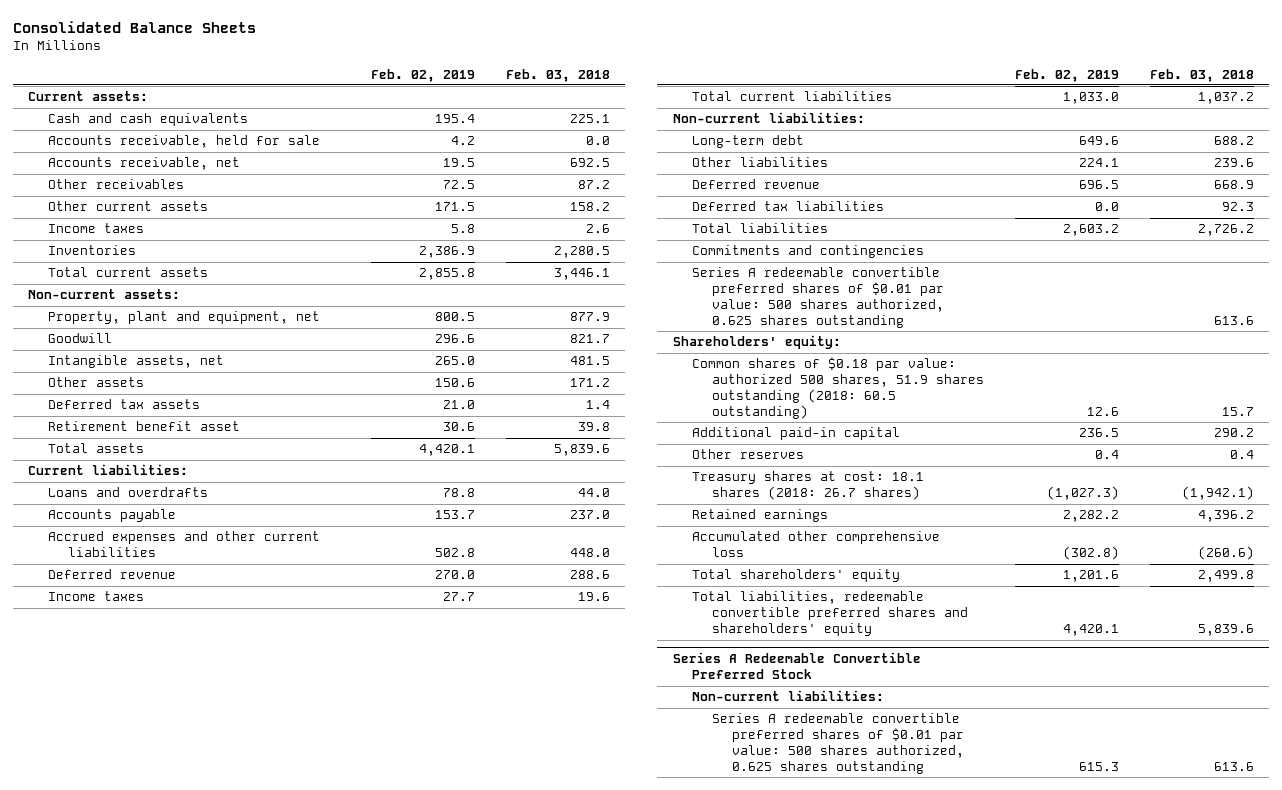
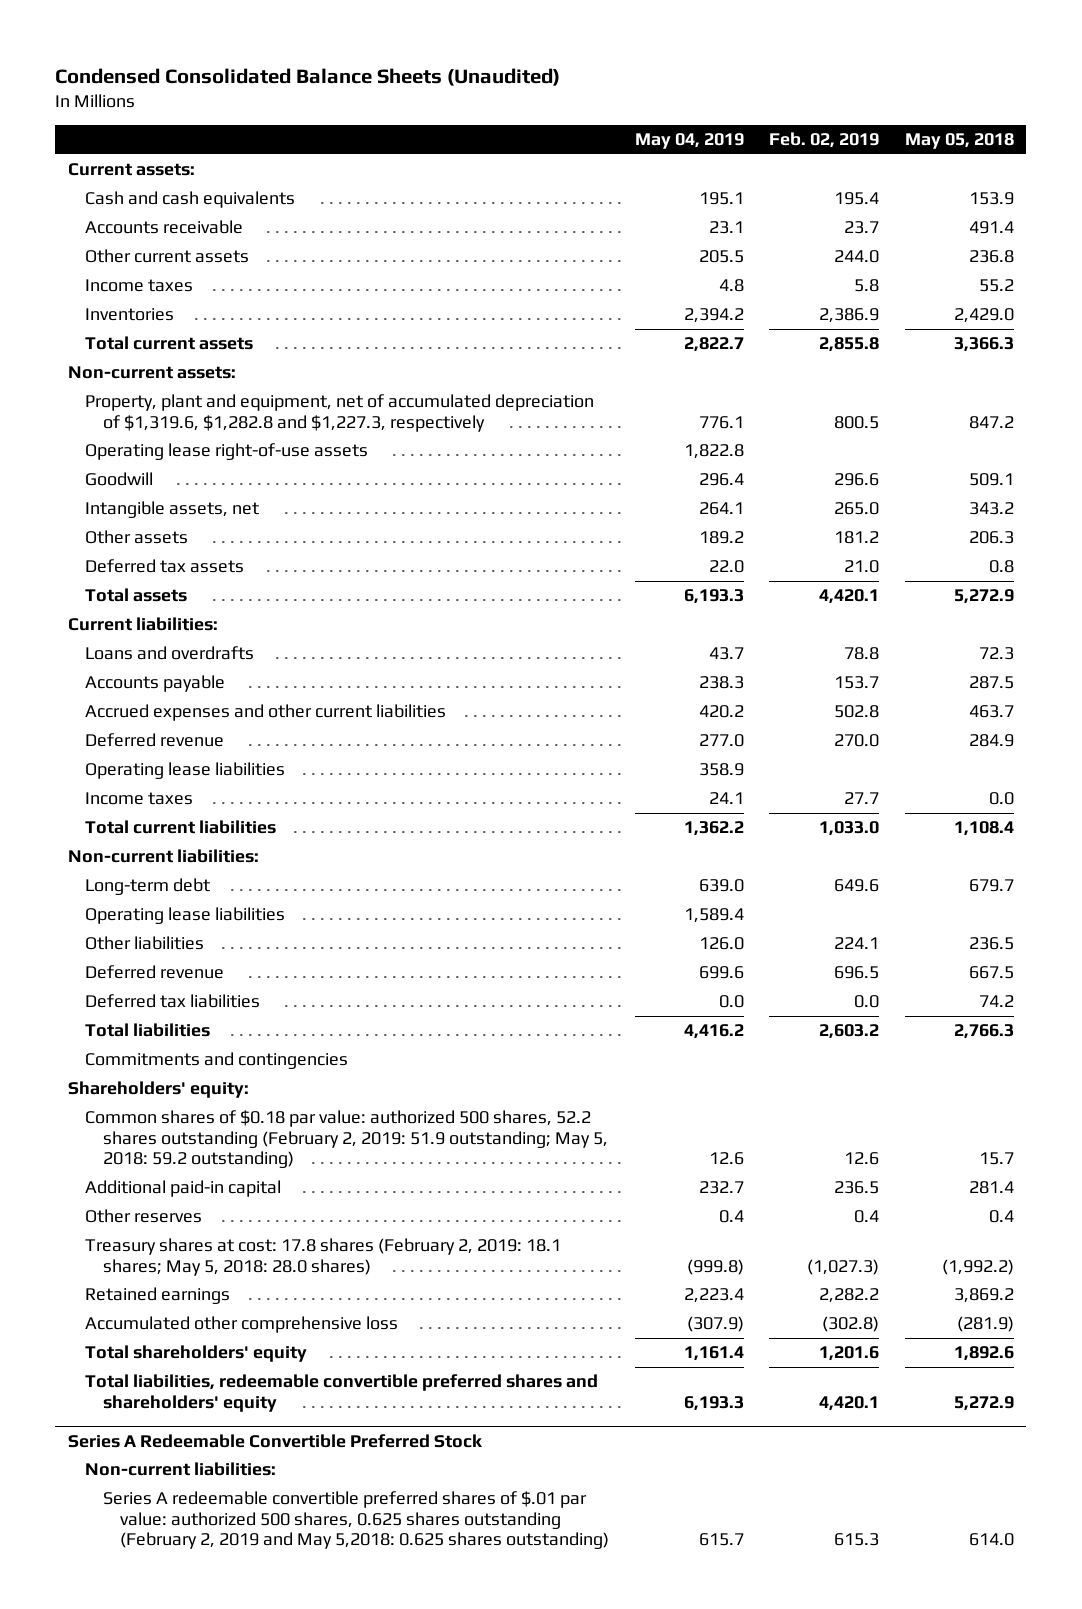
- Consolidated Balance Sheets
+ Condensed Consolidated Balance Sheets (Unaudited)
- | Feb. 02, 2019 | Feb. 03, 2018
+ | May 04, 2019 | Feb. 02, 2019 | May 05, 2018
- Accounts receivable, held for sale | 4.2 | 0.0
- Accounts receivable, net | 19.5 | 692.5
- Other receivables | 72.5 | 87.2
- Other current assets | 171.5 | 158.2
+ Accounts receivable | 23.1 | 23.7 | 491.4
+ Other current assets | 205.5 | 244.0 | 236.8
- Property, plant and equipment, net | 800.5 | 877.9
+ Property, plant and equipment, net of accumulated depreciation of $1,319.6, $1,282.8 and $1,227.3, respectively | 776.1 | 800.5 | 847.2
+ Operating lease right-of-use assets | 1,822.8 | |
- Other assets | 150.6 | 171.2
+ Other assets | 189.2 | 181.2 | 206.3
- Retirement benefit asset | 30.6 | 39.8
+ Operating lease liabilities | 358.9 | |
+ Operating lease liabilities | 1,589.4 | |
- Series A redeemable convertible preferred shares of $0.01 par value: 500 shares authorized, 0.625 shares outstanding | | 613.6
- Common shares of $0.18 par value: authorized 500 shares, 51.9 shares outstanding (2018: 60.5 outstanding) | 12.6 | 15.7
+ Common shares of $0.18 par value: authorized 500 shares, 52.2 shares outstanding (February 2, 2019: 51.9 outstanding; May 5, 2018: 59.2 outstanding) | 12.6 | 12.6 | 15.7
- Treasury shares at cost: 18.1 shares (2018: 26.7 shares) | (1,027.3) | (1,942.1)
+ Treasury shares at cost: 17.8 shares (February 2, 2019: 18.1 shares; May 5, 2018: 28.0 shares) | (999.8) | (1,027.3) | (1,992.2)
@ Series A Redeemable Convertible Preferred Stock
- Series A redeemable convertible preferred shares of $0.01 par value: 500 shares authorized, 0.625 shares outstanding | 615.3 | 613.6
+ Series A redeemable convertible preferred shares of $.01 par value: authorized 500 shares, 0.625 shares outstanding (February 2, 2019 and May 5,2018: 0.625 shares outstanding) | 615.7 | 615.3 | 614.0

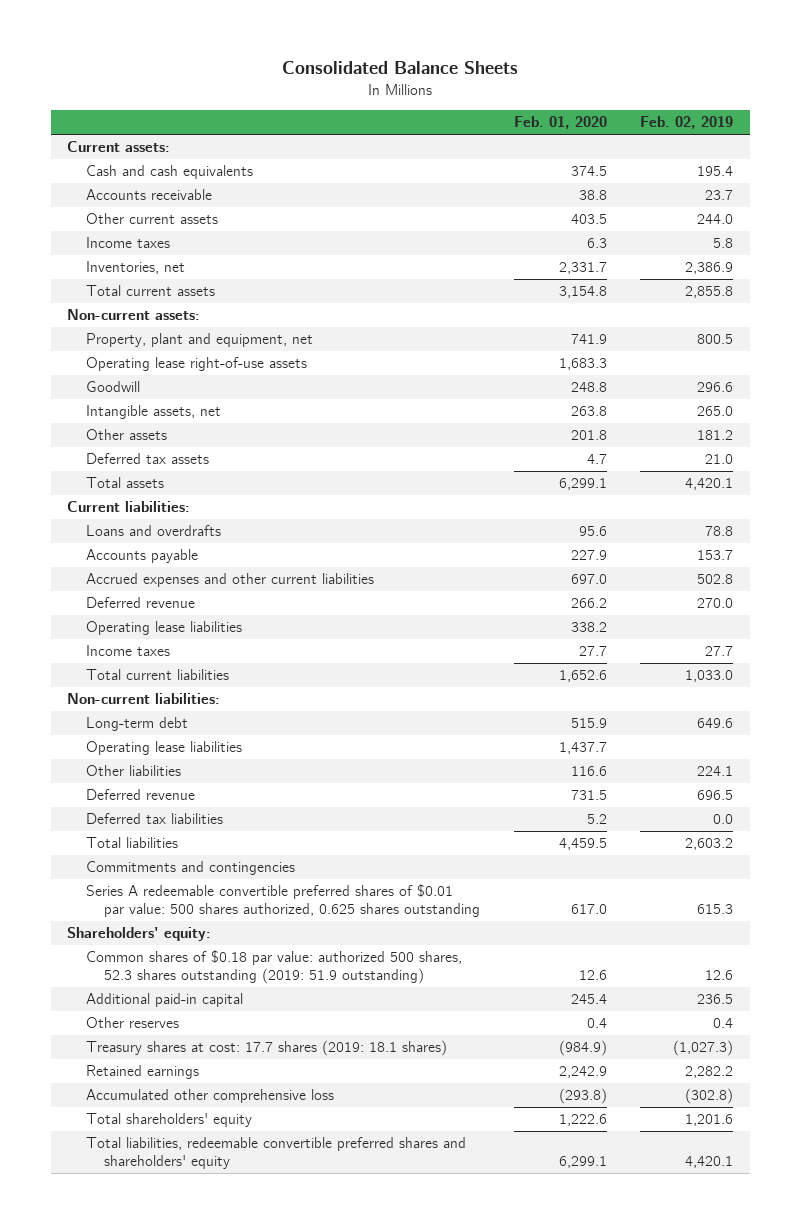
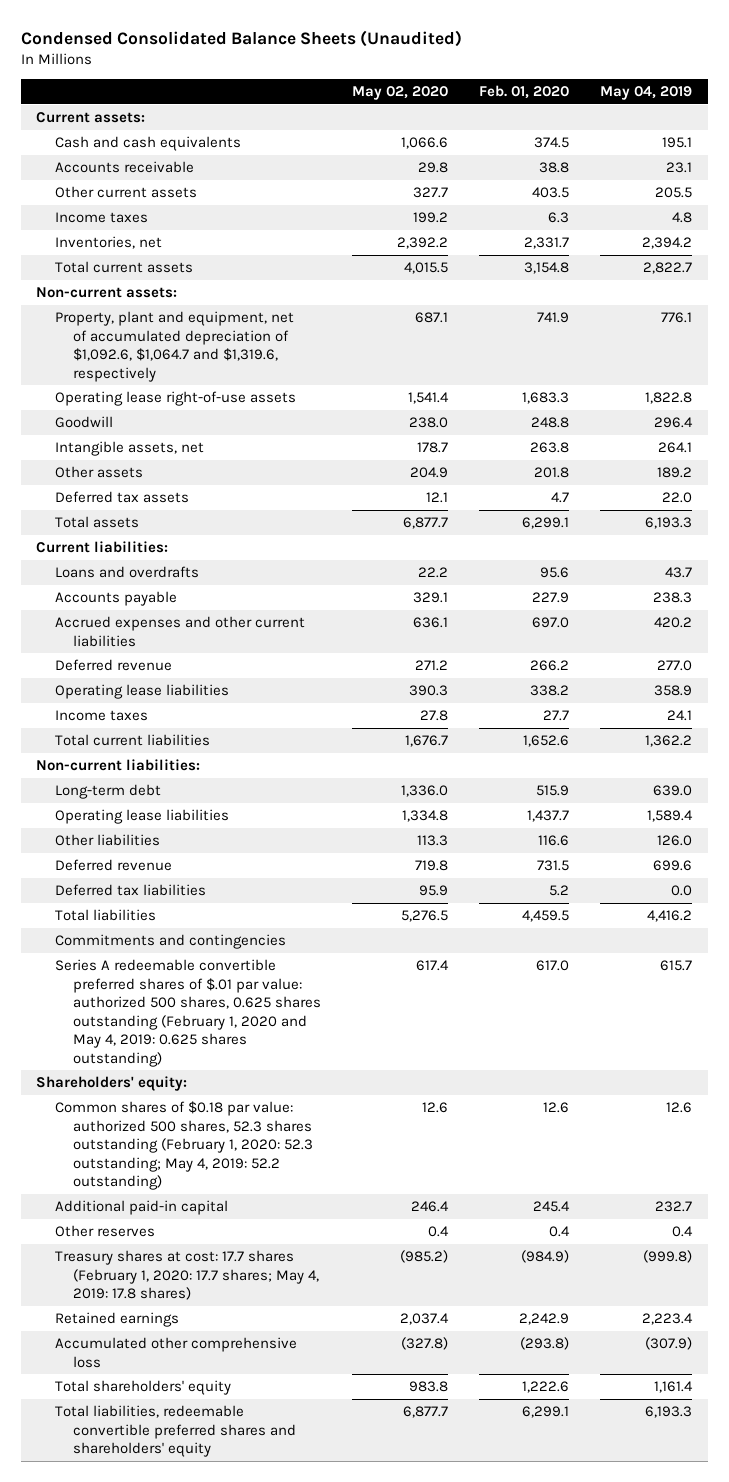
- Consolidated Balance Sheets
+ Condensed Consolidated Balance Sheets (Unaudited)
- | Feb. 01, 2020 | Feb. 02, 2019
+ | May 02, 2020 | Feb. 01, 2020 | May 04, 2019
- Property, plant and equipment, net | 741.9 | 800.5
+ Property, plant and equipment, net of accumulated depreciation of $1,092.6, $1,064.7 and $1,319.6, respectively | 687.1 | 741.9 | 776.1
- Series A redeemable convertible preferred shares of $0.01 par value: 500 shares authorized, 0.625 shares outstanding | 617.0 | 615.3
+ Series A redeemable convertible preferred shares of $.01 par value: authorized 500 shares, 0.625 shares outstanding (February 1, 2020 and May 4, 2019: 0.625 shares outstanding) | 617.4 | 617.0 | 615.7
- Common shares of $0.18 par value: authorized 500 shares, 52.3 shares outstanding (2019: 51.9 outstanding) | 12.6 | 12.6
+ Common shares of $0.18 par value: authorized 500 shares, 52.3 shares outstanding (February 1, 2020: 52.3 outstanding; May 4, 2019: 52.2 outstanding) | 12.6 | 12.6 | 12.6
- Treasury shares at cost: 17.7 shares (2019: 18.1 shares) | (984.9) | (1,027.3)
+ Treasury shares at cost: 17.7 shares (February 1, 2020: 17.7 shares; May 4, 2019: 17.8 shares) | (985.2) | (984.9) | (999.8)

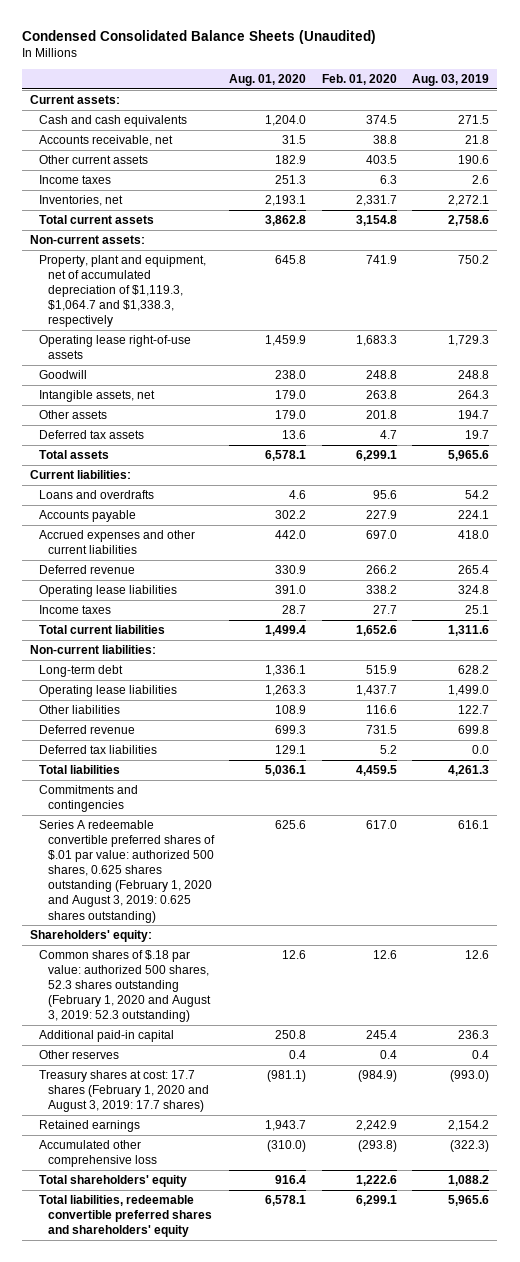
- | May 02, 2020 | Feb. 01, 2020 | May 04, 2019
+ | Aug. 01, 2020 | Feb. 01, 2020 | Aug. 03, 2019
- Accounts receivable | 29.8 | 38.8 | 23.1
+ Accounts receivable, net | 31.5 | 38.8 | 21.8
- Property, plant and equipment, net of accumulated depreciation of $1,092.6, $1,064.7 and $1,319.6, respectively | 687.1 | 741.9 | 776.1
+ Property, plant and equipment, net of accumulated depreciation of $1,119.3, $1,064.7 and $1,338.3, respectively | 645.8 | 741.9 | 750.2
- Series A redeemable convertible preferred shares of $.01 par value: authorized 500 shares, 0.625 shares outstanding (February 1, 2020 and May 4, 2019: 0.625 shares outstanding) | 617.4 | 617.0 | 615.7
+ Series A redeemable convertible preferred shares of $.01 par value: authorized 500 shares, 0.625 shares outstanding (February 1, 2020 and August 3, 2019: 0.625 shares outstanding) | 625.6 | 617.0 | 616.1
- Common shares of $0.18 par value: authorized 500 shares, 52.3 shares outstanding (February 1, 2020: 52.3 outstanding; May 4, 2019: 52.2 outstanding) | 12.6 | 12.6 | 12.6
+ Common shares of $.18 par value: authorized 500 shares, 52.3 shares outstanding (February 1, 2020 and August 3, 2019: 52.3 outstanding) | 12.6 | 12.6 | 12.6
- Treasury shares at cost: 17.7 shares (February 1, 2020: 17.7 shares; May 4, 2019: 17.8 shares) | (985.2) | (984.9) | (999.8)
+ Treasury shares at cost: 17.7 shares (February 1, 2020 and August 3, 2019: 17.7 shares) | (981.1) | (984.9) | (993.0)

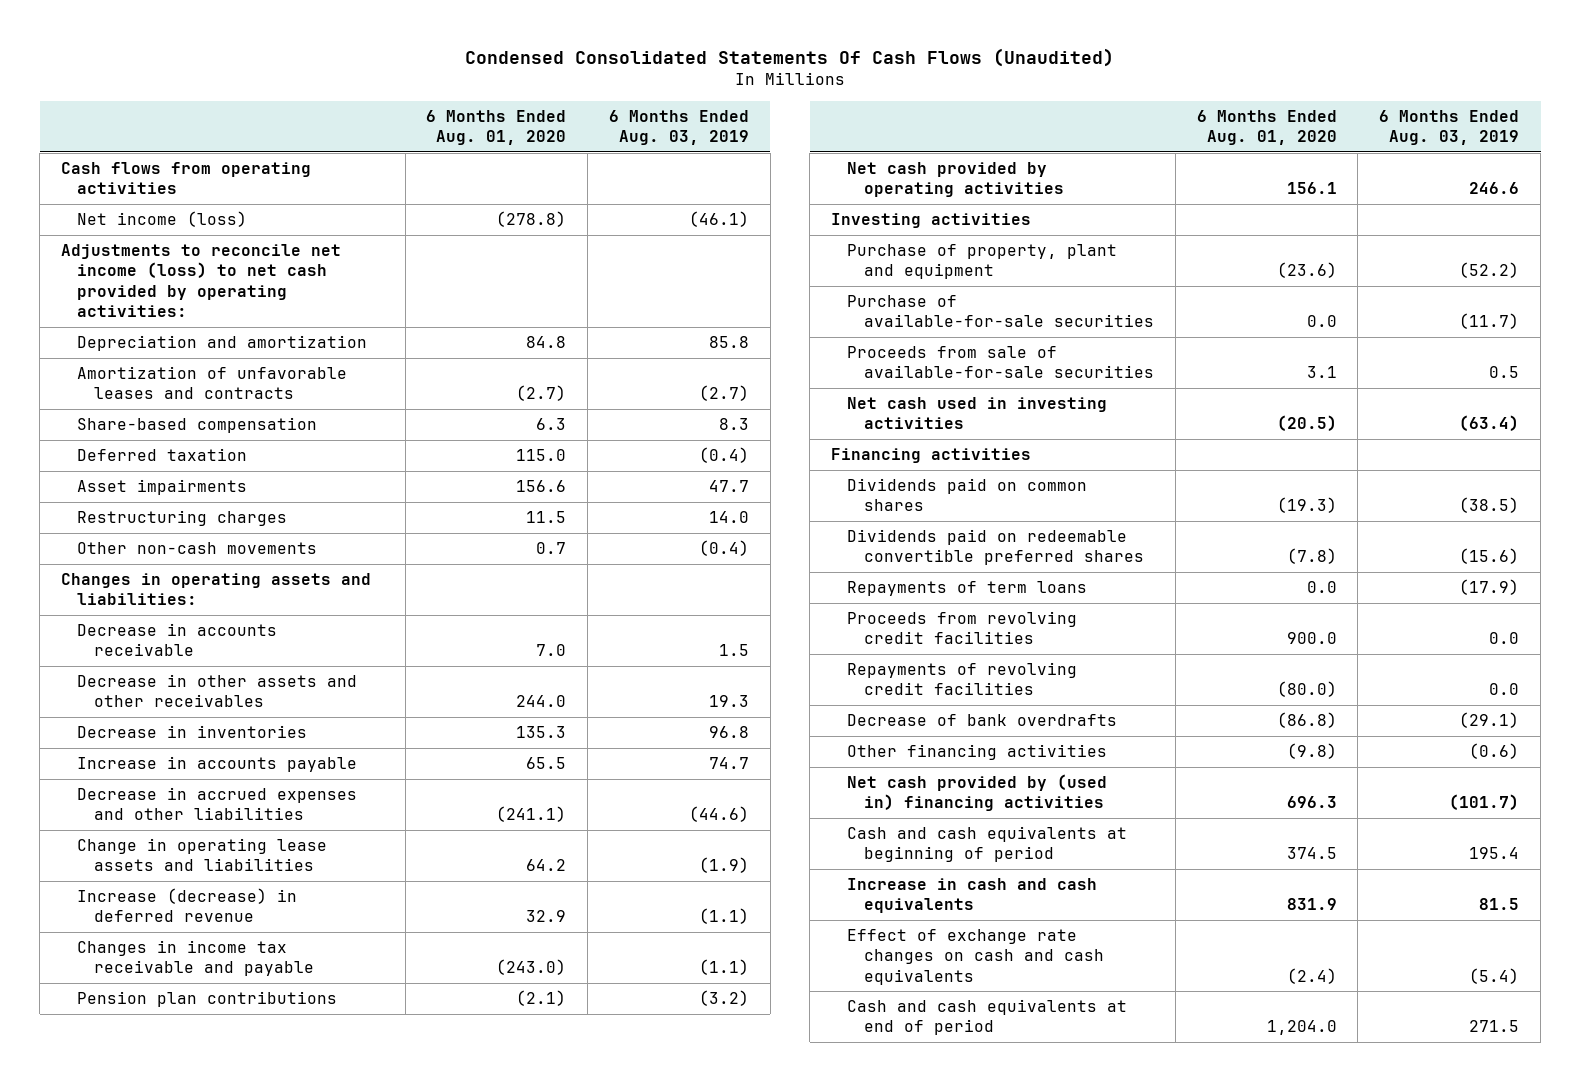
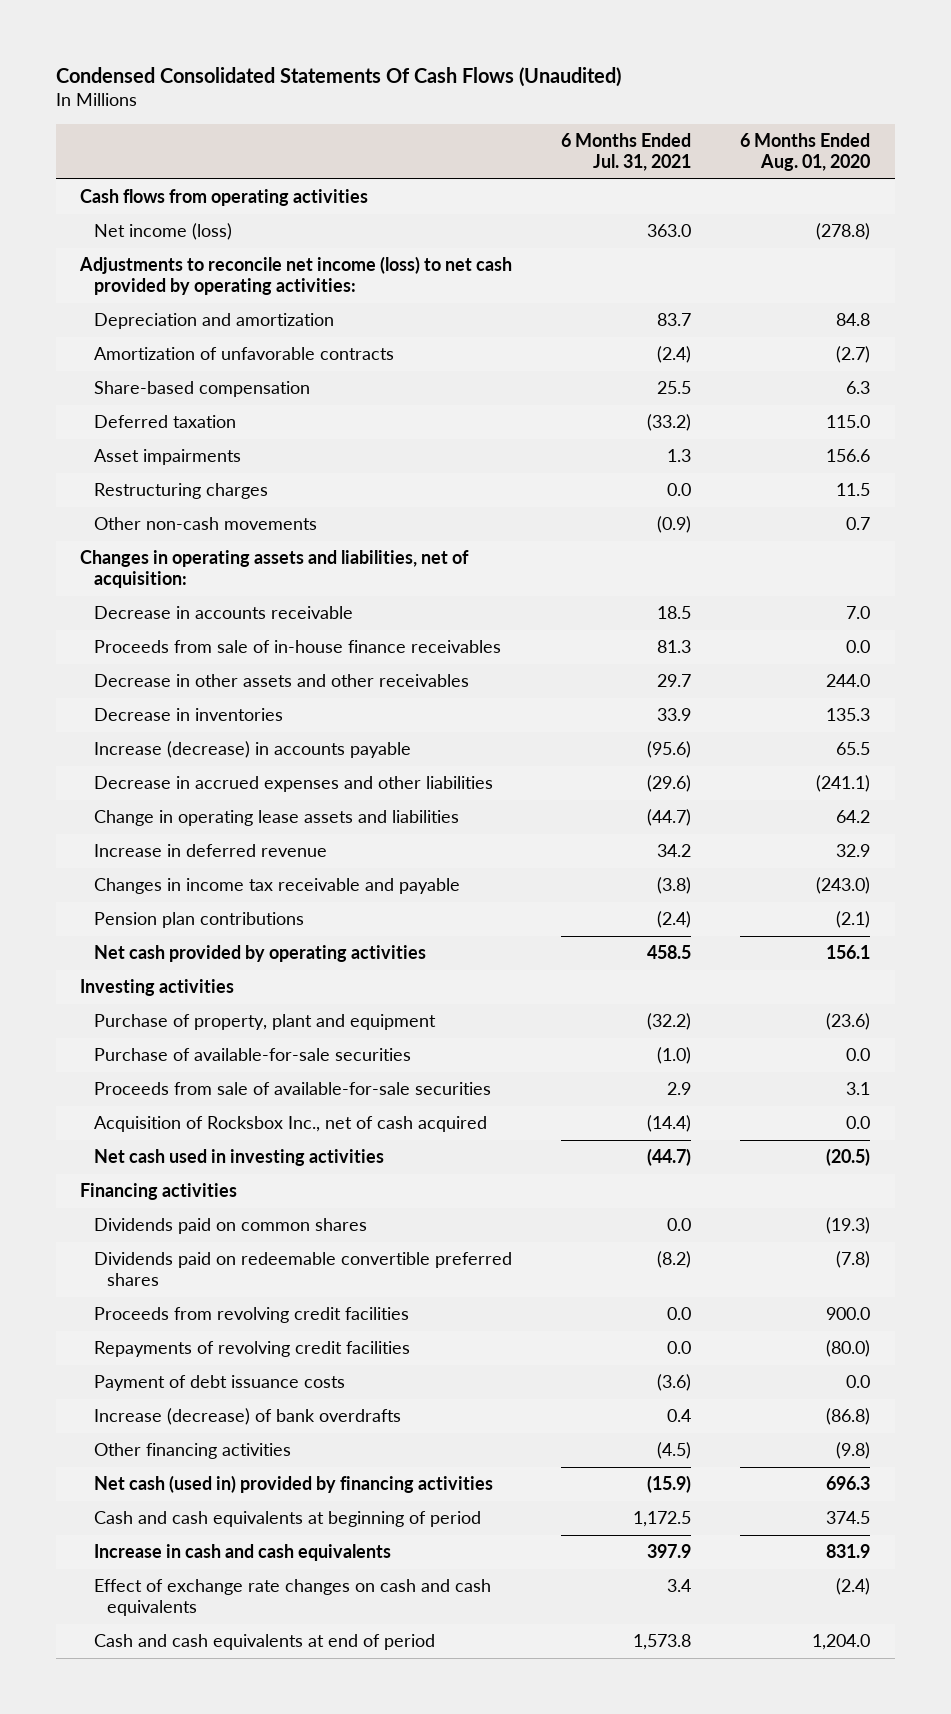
- | 6 Months Ended Aug. 01, 2020 | 6 Months Ended Aug. 03, 2019
+ | 6 Months Ended Jul. 31, 2021 | 6 Months Ended Aug. 01, 2020
- Amortization of unfavorable leases and contracts | (2.7) | (2.7)
+ Amortization of unfavorable contracts | (2.4) | (2.7)
- Changes in operating assets and liabilities:
+ Changes in operating assets and liabilities, net of acquisition:
+ Proceeds from sale of in-house finance receivables | 81.3 | 0.0
- Increase in accounts payable | 65.5 | 74.7
+ Increase (decrease) in accounts payable | (95.6) | 65.5
- Increase (decrease) in deferred revenue | 32.9 | (1.1)
+ Increase in deferred revenue | 34.2 | 32.9
+ Acquisition of Rocksbox Inc., net of cash acquired | (14.4) | 0.0
- Repayments of term loans | 0.0 | (17.9)
- Decrease of bank overdrafts | (86.8) | (29.1)
+ Payment of debt issuance costs | (3.6) | 0.0
+ Increase (decrease) of bank overdrafts | 0.4 | (86.8)
- Net cash provided by (used in) financing activities | 696.3 | (101.7)
+ Net cash (used in) provided by financing activities | (15.9) | 696.3

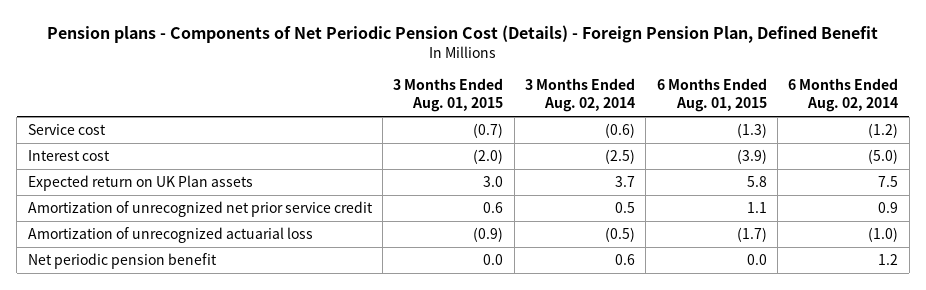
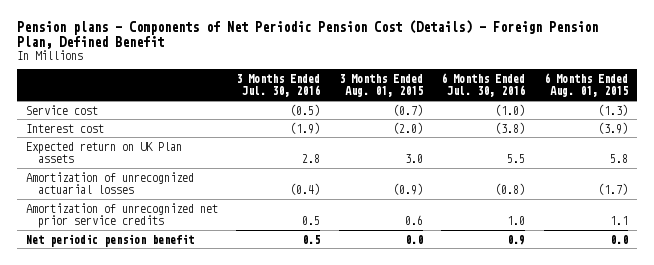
- | 3 Months Ended Aug. 01, 2015 | 3 Months Ended Aug. 02, 2014 | 6 Months Ended Aug. 01, 2015 | 6 Months Ended Aug. 02, 2014
+ | 3 Months Ended Jul. 30, 2016 | 3 Months Ended Aug. 01, 2015 | 6 Months Ended Jul. 30, 2016 | 6 Months Ended Aug. 01, 2015
- Amortization of unrecognized net prior service credit | 0.6 | 0.5 | 1.1 | 0.9
- Amortization of unrecognized actuarial loss | (0.9) | (0.5) | (1.7) | (1.0)
+ Amortization of unrecognized actuarial losses | (0.4) | (0.9) | (0.8) | (1.7)
+ Amortization of unrecognized net prior service credits | 0.5 | 0.6 | 1.0 | 1.1

